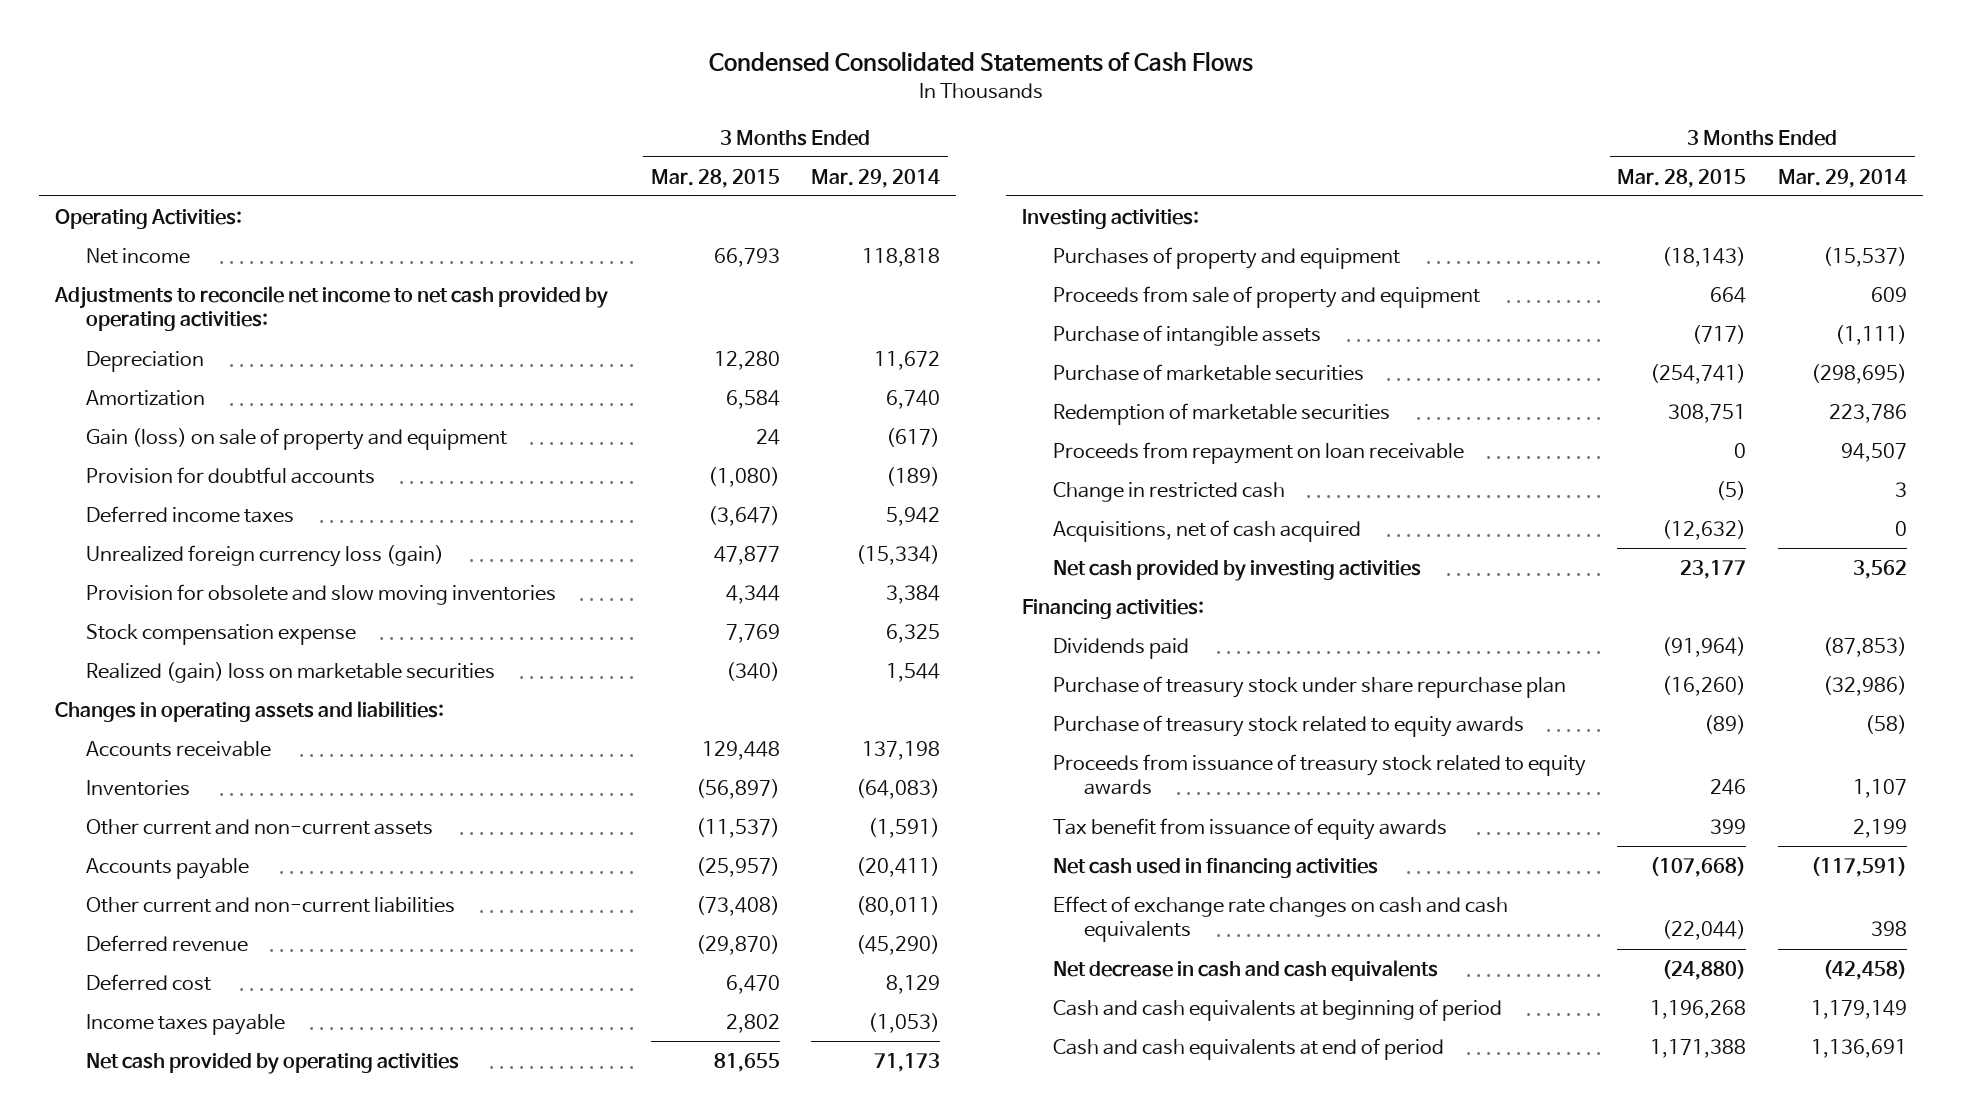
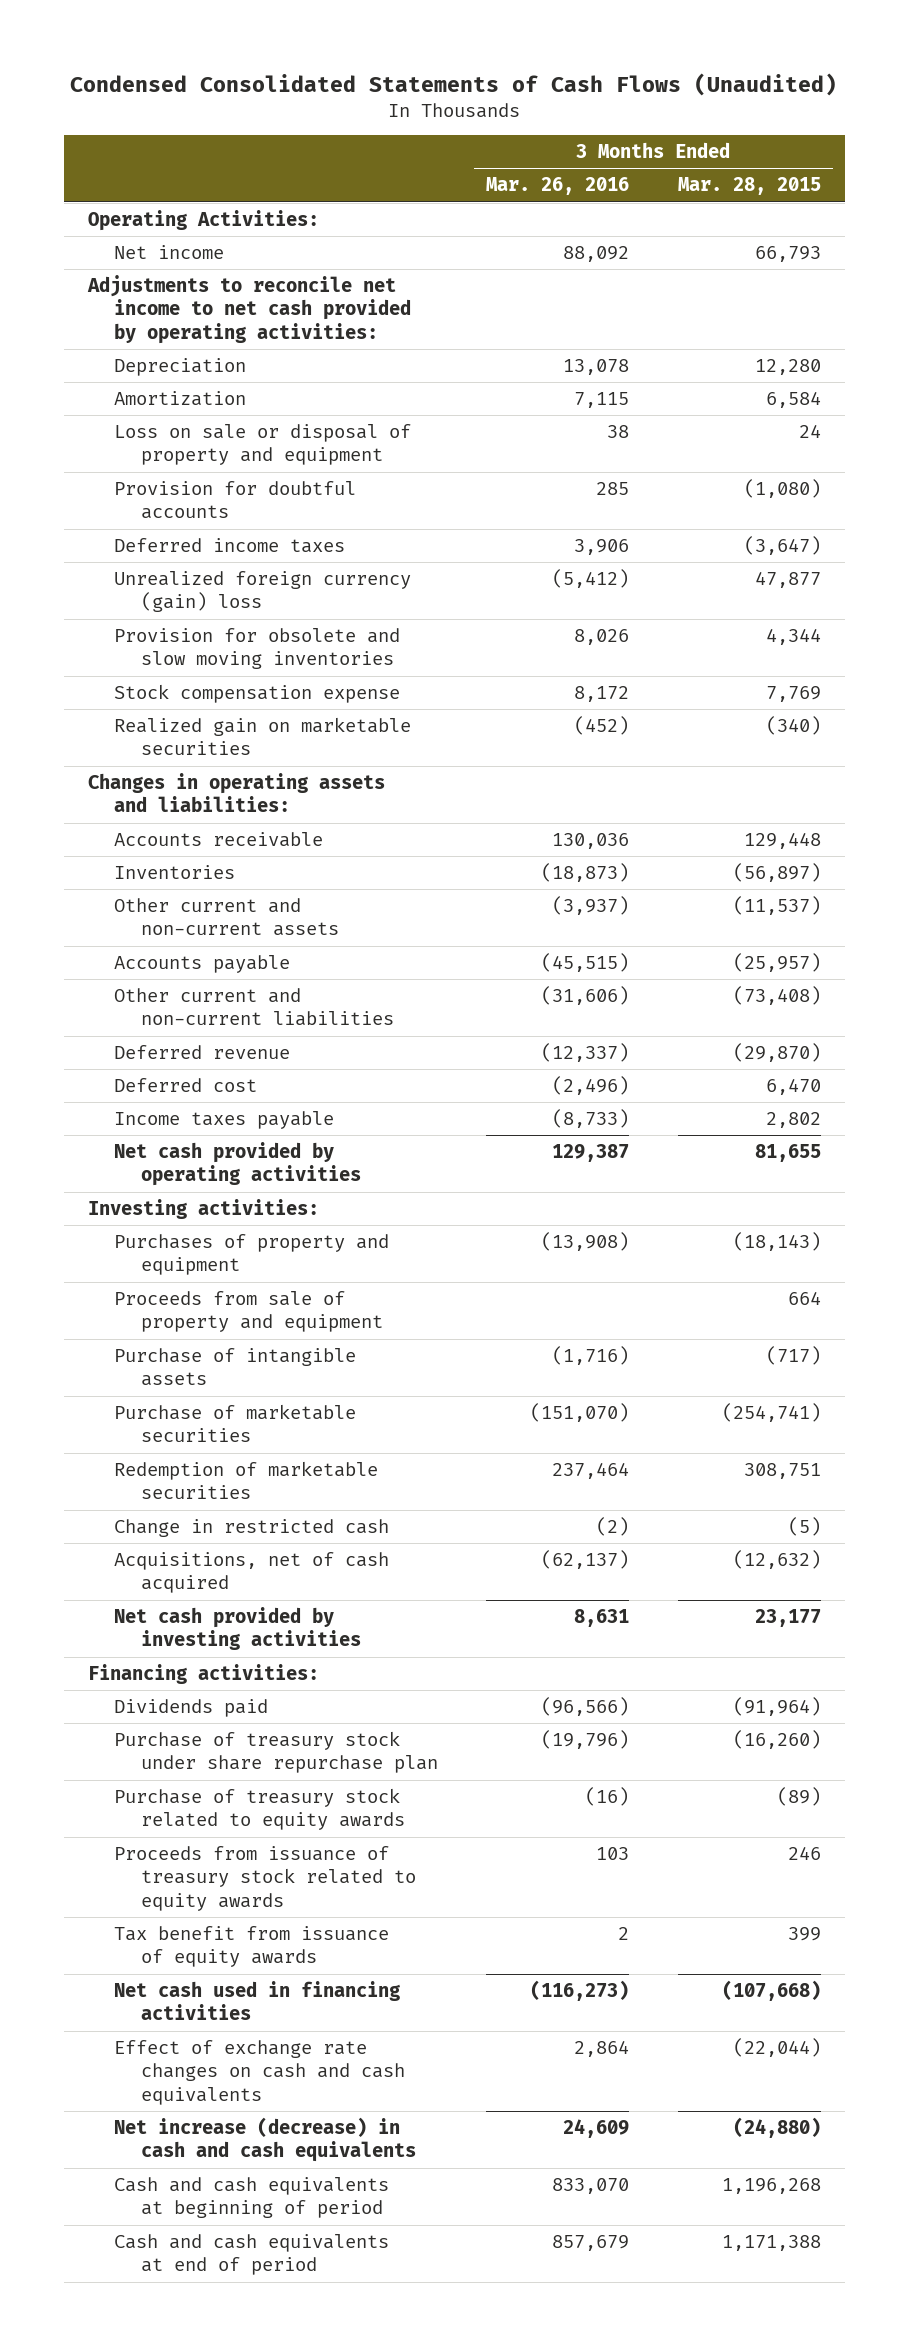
- Condensed Consolidated Statements of Cash Flows
+ Condensed Consolidated Statements of Cash Flows (Unaudited)
- | 3 Months Ended Mar. 28, 2015 | 3 Months Ended Mar. 29, 2014
+ | 3 Months Ended Mar. 26, 2016 | 3 Months Ended Mar. 28, 2015
- Gain (loss) on sale of property and equipment | 24 | (617)
+ Loss on sale or disposal of property and equipment | 38 | 24
- Unrealized foreign currency loss (gain) | 47,877 | (15,334)
+ Unrealized foreign currency (gain) loss | (5,412) | 47,877
- Realized (gain) loss on marketable securities | (340) | 1,544
+ Realized gain on marketable securities | (452) | (340)
- Proceeds from repayment on loan receivable | 0 | 94,507
- Net decrease in cash and cash equivalents | (24,880) | (42,458)
+ Net increase (decrease) in cash and cash equivalents | 24,609 | (24,880)

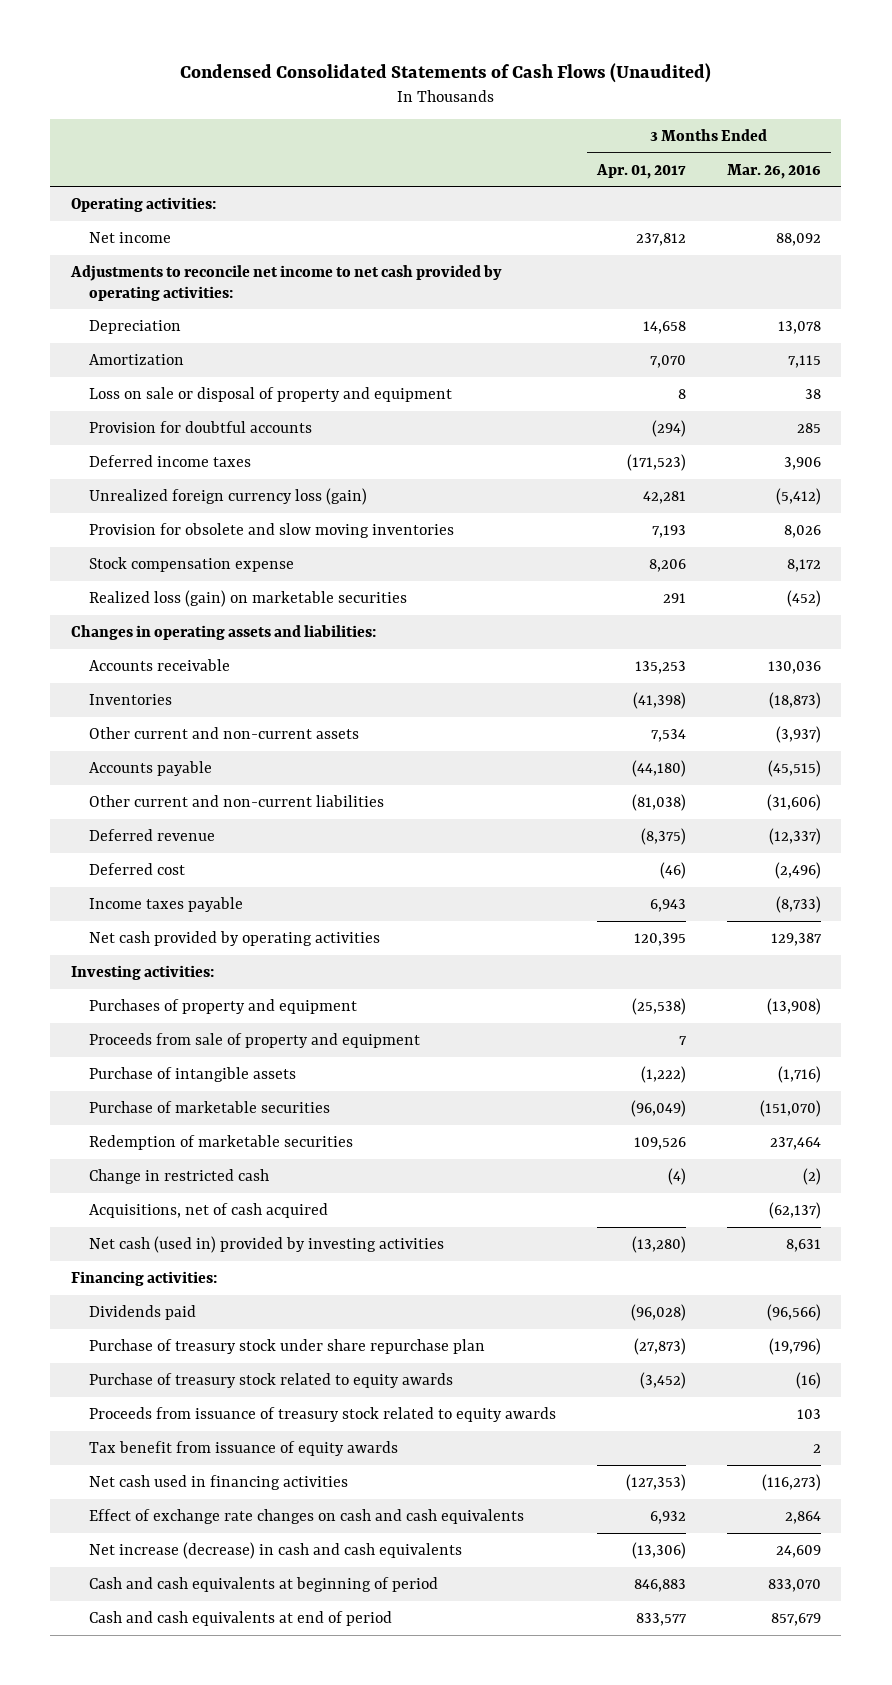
- | 3 Months Ended Mar. 26, 2016 | 3 Months Ended Mar. 28, 2015
+ | 3 Months Ended Apr. 01, 2017 | 3 Months Ended Mar. 26, 2016
- Operating Activities:
+ Operating activities:
- Unrealized foreign currency (gain) loss | (5,412) | 47,877
+ Unrealized foreign currency loss (gain) | 42,281 | (5,412)
- Realized gain on marketable securities | (452) | (340)
+ Realized loss (gain) on marketable securities | 291 | (452)
- Net cash provided by investing activities | 8,631 | 23,177
+ Net cash (used in) provided by investing activities | (13,280) | 8,631

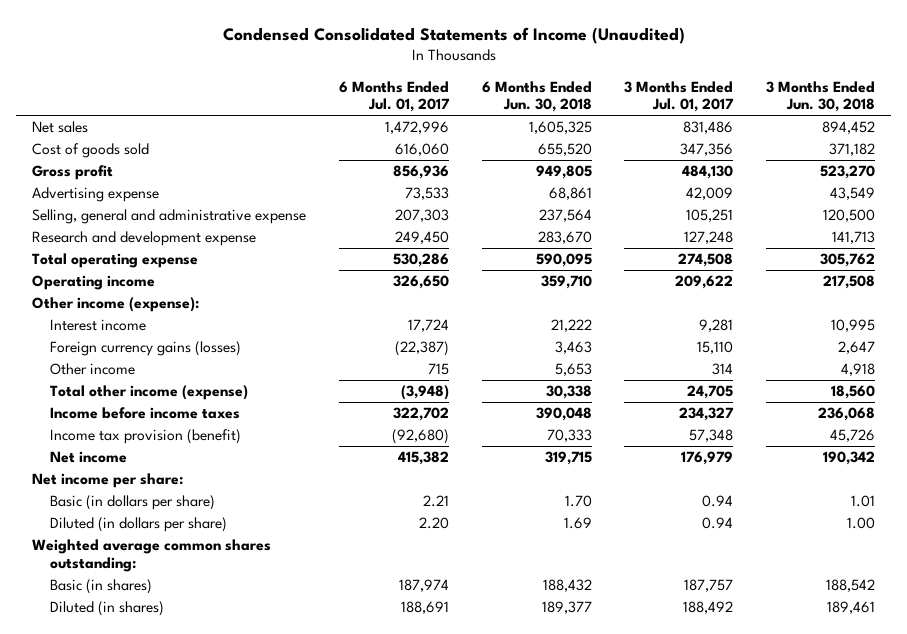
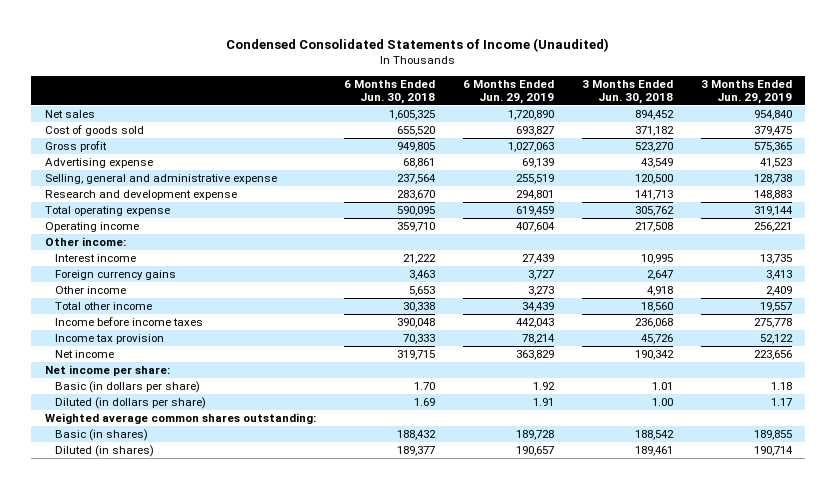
- | 6 Months Ended Jul. 01, 2017 | 6 Months Ended Jun. 30, 2018 | 3 Months Ended Jul. 01, 2017 | 3 Months Ended Jun. 30, 2018
+ | 6 Months Ended Jun. 30, 2018 | 6 Months Ended Jun. 29, 2019 | 3 Months Ended Jun. 30, 2018 | 3 Months Ended Jun. 29, 2019
- Other income (expense):
+ Other income:
- Foreign currency gains (losses) | (22,387) | 3,463 | 15,110 | 2,647
+ Foreign currency gains | 3,463 | 3,727 | 2,647 | 3,413
- Total other income (expense) | (3,948) | 30,338 | 24,705 | 18,560
+ Total other income | 30,338 | 34,439 | 18,560 | 19,557
- Income tax provision (benefit) | (92,680) | 70,333 | 57,348 | 45,726
+ Income tax provision | 70,333 | 78,214 | 45,726 | 52,122

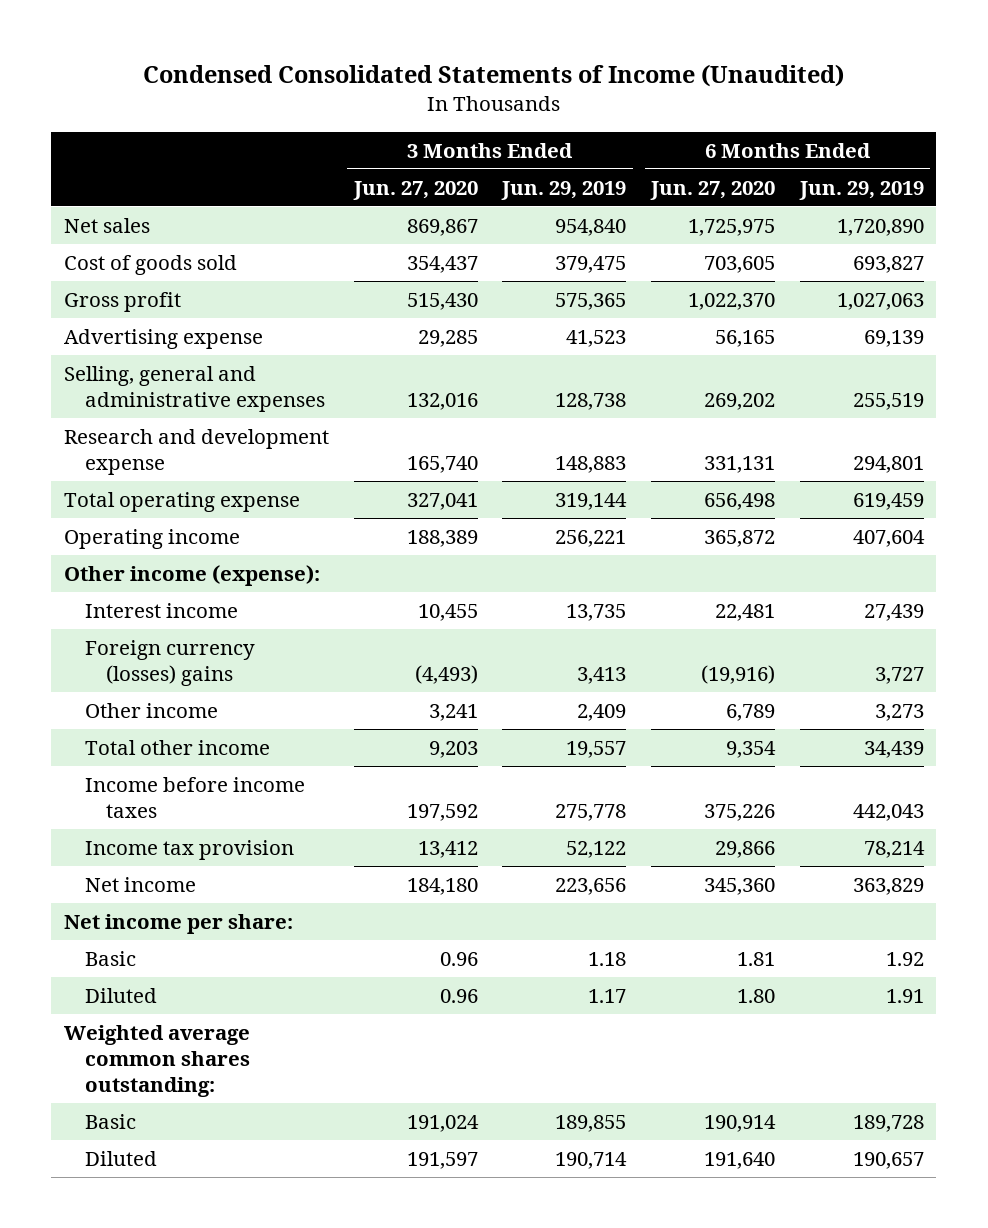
- | 6 Months Ended Jun. 30, 2018 | 6 Months Ended Jun. 29, 2019 | 3 Months Ended Jun. 30, 2018 | 3 Months Ended Jun. 29, 2019
+ | 3 Months Ended Jun. 27, 2020 | 3 Months Ended Jun. 29, 2019 | 6 Months Ended Jun. 27, 2020 | 6 Months Ended Jun. 29, 2019
- Selling, general and administrative expense | 237,564 | 255,519 | 120,500 | 128,738
+ Selling, general and administrative expenses | 132,016 | 128,738 | 269,202 | 255,519
- Other income:
+ Other income (expense):
- Foreign currency gains | 3,463 | 3,727 | 2,647 | 3,413
+ Foreign currency (losses) gains | (4,493) | 3,413 | (19,916) | 3,727
- Basic (in dollars per share) | 1.70 | 1.92 | 1.01 | 1.18
- Diluted (in dollars per share) | 1.69 | 1.91 | 1.00 | 1.17
+ Basic | 0.96 | 1.18 | 1.81 | 1.92
+ Diluted | 0.96 | 1.17 | 1.80 | 1.91
- Basic (in shares) | 188,432 | 189,728 | 188,542 | 189,855
- Diluted (in shares) | 189,377 | 190,657 | 189,461 | 190,714
+ Basic | 191,024 | 189,855 | 190,914 | 189,728
+ Diluted | 191,597 | 190,714 | 191,640 | 190,657

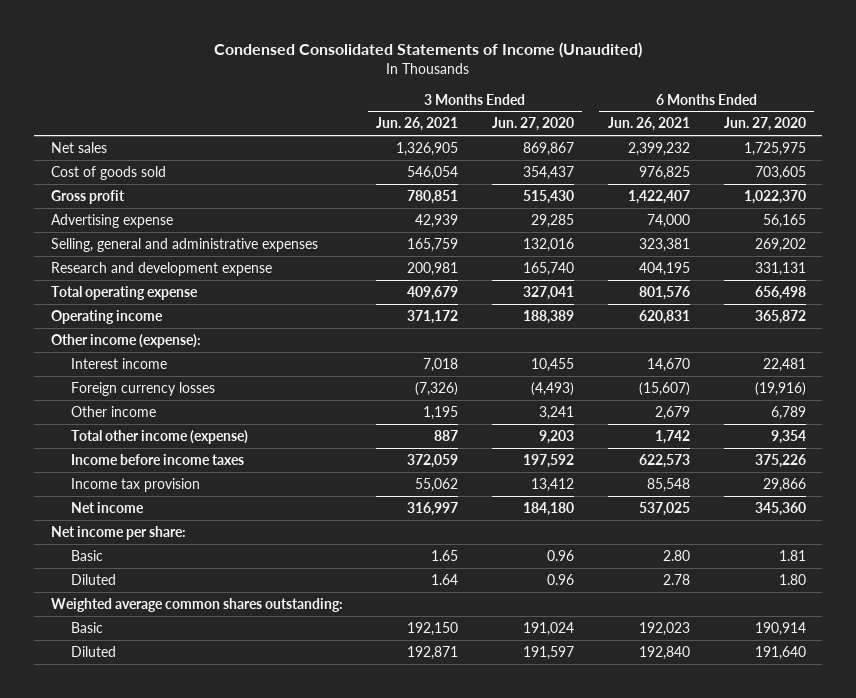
- | 3 Months Ended Jun. 27, 2020 | 3 Months Ended Jun. 29, 2019 | 6 Months Ended Jun. 27, 2020 | 6 Months Ended Jun. 29, 2019
+ | 3 Months Ended Jun. 26, 2021 | 3 Months Ended Jun. 27, 2020 | 6 Months Ended Jun. 26, 2021 | 6 Months Ended Jun. 27, 2020
- Foreign currency (losses) gains | (4,493) | 3,413 | (19,916) | 3,727
+ Foreign currency losses | (7,326) | (4,493) | (15,607) | (19,916)
- Total other income | 9,203 | 19,557 | 9,354 | 34,439
+ Total other income (expense) | 887 | 9,203 | 1,742 | 9,354

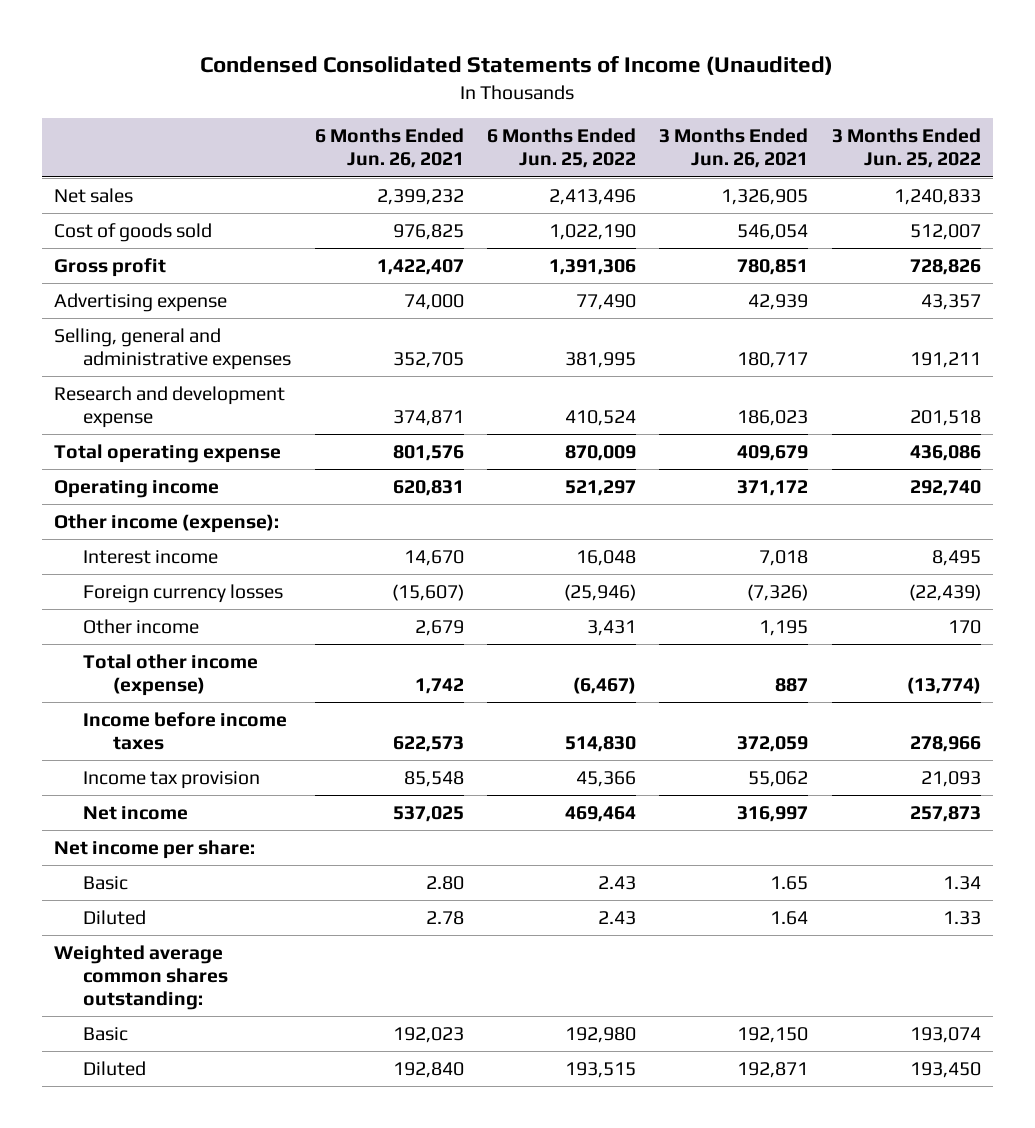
- | 3 Months Ended Jun. 26, 2021 | 3 Months Ended Jun. 27, 2020 | 6 Months Ended Jun. 26, 2021 | 6 Months Ended Jun. 27, 2020
+ | 6 Months Ended Jun. 26, 2021 | 6 Months Ended Jun. 25, 2022 | 3 Months Ended Jun. 26, 2021 | 3 Months Ended Jun. 25, 2022
- Selling, general and administrative expenses | 165,759 | 132,016 | 323,381 | 269,202
- Research and development expense | 200,981 | 165,740 | 404,195 | 331,131
+ Selling, general and administrative expenses | 352,705 | 381,995 | 180,717 | 191,211
+ Research and development expense | 374,871 | 410,524 | 186,023 | 201,518

